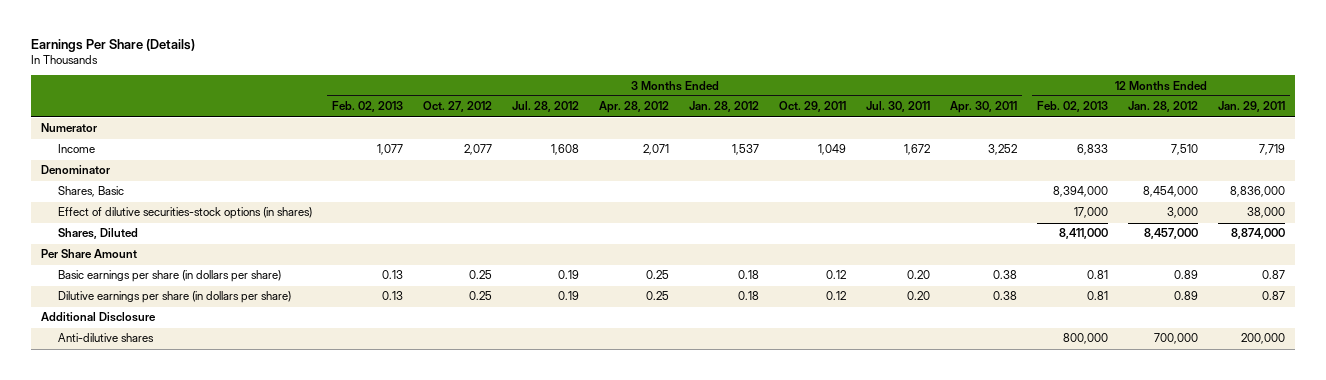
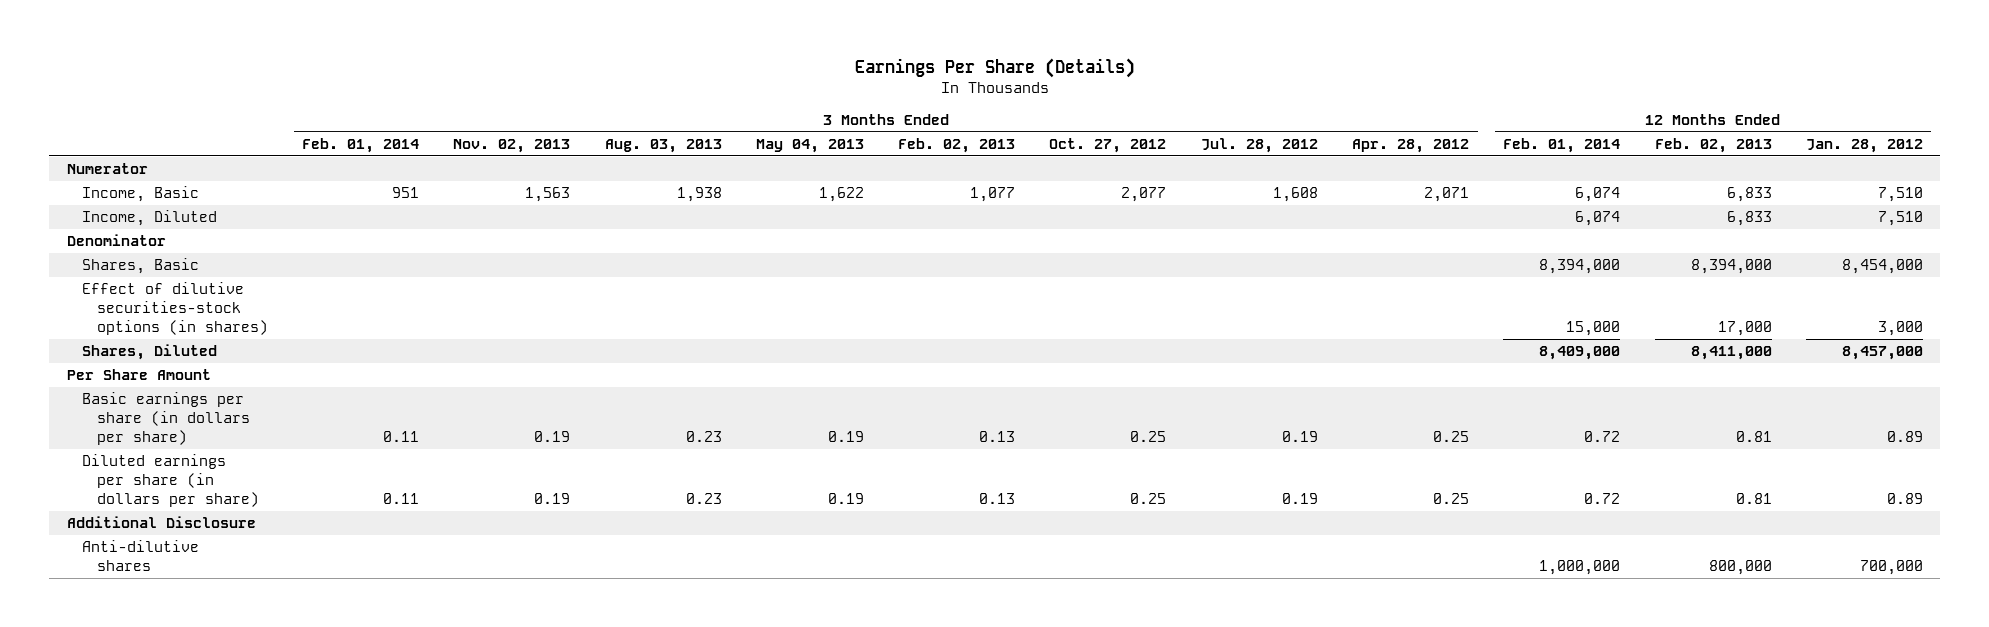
- | 3 Months Ended Feb. 02, 2013 | 3 Months Ended Oct. 27, 2012 | 3 Months Ended Jul. 28, 2012 | 3 Months Ended Apr. 28, 2012 | 3 Months Ended Jan. 28, 2012 | 3 Months Ended Oct. 29, 2011 | 3 Months Ended Jul. 30, 2011 | 3 Months Ended Apr. 30, 2011 | 12 Months Ended Feb. 02, 2013 | 12 Months Ended Jan. 28, 2012 | 12 Months Ended Jan. 29, 2011
+ | 3 Months Ended Feb. 01, 2014 | 3 Months Ended Nov. 02, 2013 | 3 Months Ended Aug. 03, 2013 | 3 Months Ended May 04, 2013 | 3 Months Ended Feb. 02, 2013 | 3 Months Ended Oct. 27, 2012 | 3 Months Ended Jul. 28, 2012 | 3 Months Ended Apr. 28, 2012 | 12 Months Ended Feb. 01, 2014 | 12 Months Ended Feb. 02, 2013 | 12 Months Ended Jan. 28, 2012
- Income | 1,077 | 2,077 | 1,608 | 2,071 | 1,537 | 1,049 | 1,672 | 3,252 | 6,833 | 7,510 | 7,719
+ Income, Basic | 951 | 1,563 | 1,938 | 1,622 | 1,077 | 2,077 | 1,608 | 2,071 | 6,074 | 6,833 | 7,510
+ Income, Diluted | | | | | | | | | 6,074 | 6,833 | 7,510
- Dilutive earnings per share (in dollars per share) | 0.13 | 0.25 | 0.19 | 0.25 | 0.18 | 0.12 | 0.20 | 0.38 | 0.81 | 0.89 | 0.87
+ Diluted earnings per share (in dollars per share) | 0.11 | 0.19 | 0.23 | 0.19 | 0.13 | 0.25 | 0.19 | 0.25 | 0.72 | 0.81 | 0.89

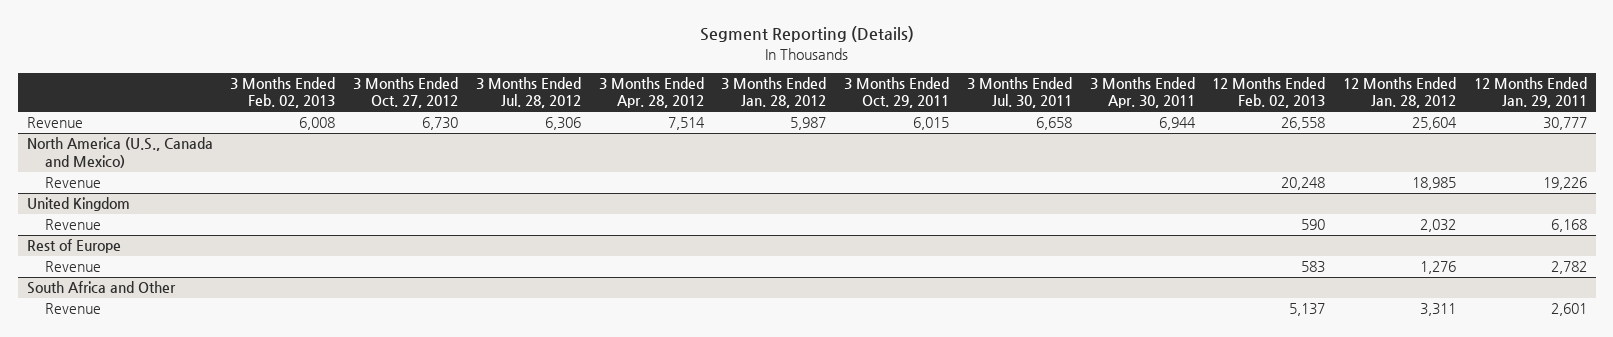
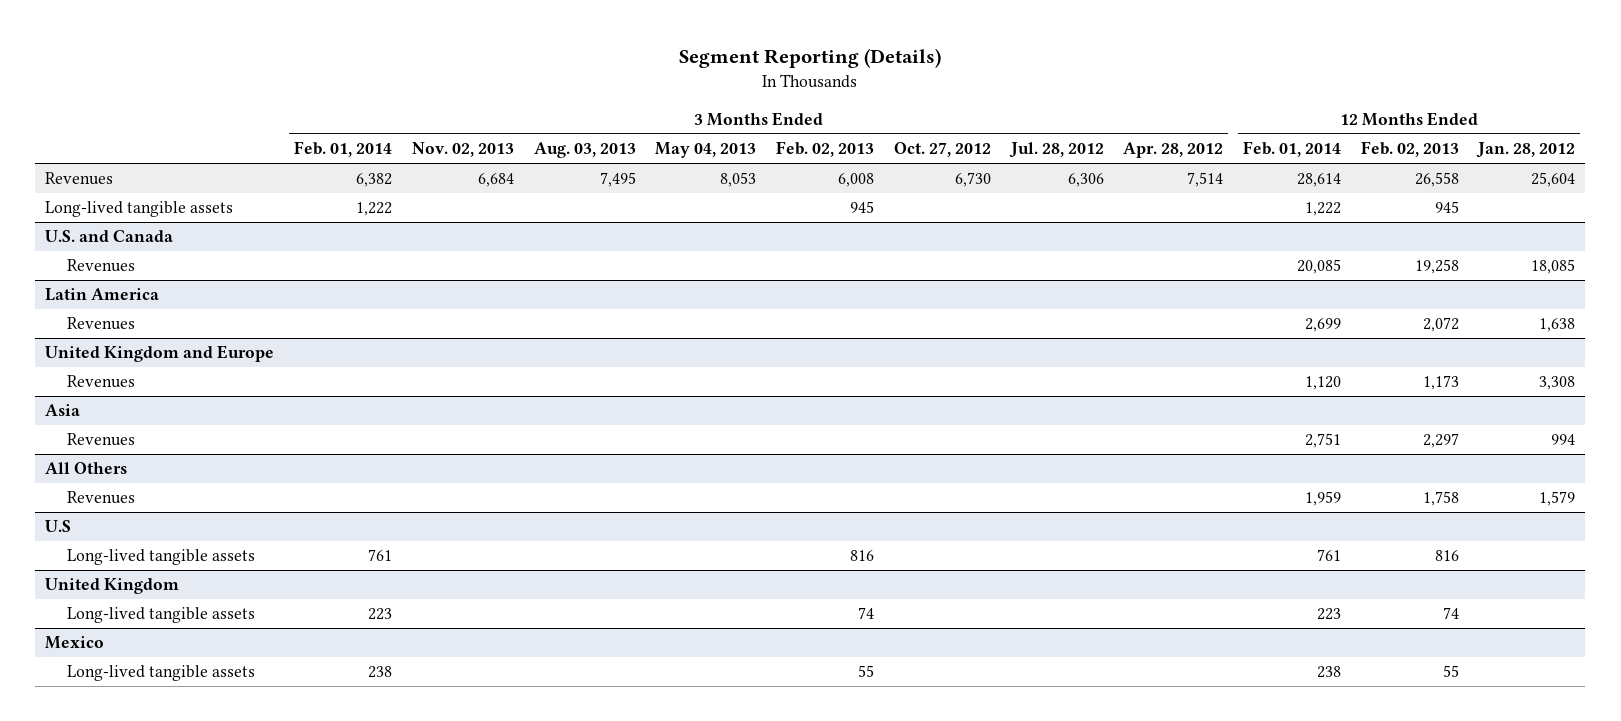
- | 3 Months Ended Feb. 02, 2013 | 3 Months Ended Oct. 27, 2012 | 3 Months Ended Jul. 28, 2012 | 3 Months Ended Apr. 28, 2012 | 3 Months Ended Jan. 28, 2012 | 3 Months Ended Oct. 29, 2011 | 3 Months Ended Jul. 30, 2011 | 3 Months Ended Apr. 30, 2011 | 12 Months Ended Feb. 02, 2013 | 12 Months Ended Jan. 28, 2012 | 12 Months Ended Jan. 29, 2011
+ | 3 Months Ended Feb. 01, 2014 | 3 Months Ended Nov. 02, 2013 | 3 Months Ended Aug. 03, 2013 | 3 Months Ended May 04, 2013 | 3 Months Ended Feb. 02, 2013 | 3 Months Ended Oct. 27, 2012 | 3 Months Ended Jul. 28, 2012 | 3 Months Ended Apr. 28, 2012 | 12 Months Ended Feb. 01, 2014 | 12 Months Ended Feb. 02, 2013 | 12 Months Ended Jan. 28, 2012
- Revenue | 6,008 | 6,730 | 6,306 | 7,514 | 5,987 | 6,015 | 6,658 | 6,944 | 26,558 | 25,604 | 30,777
- North America (U.S., Canada and Mexico)
- Revenue | | | | | | | | | 20,248 | 18,985 | 19,226
+ Revenues | 6,382 | 6,684 | 7,495 | 8,053 | 6,008 | 6,730 | 6,306 | 7,514 | 28,614 | 26,558 | 25,604
+ Long-lived tangible assets | 1,222 | | | | 945 | | | | 1,222 | 945 |
+ U.S. and Canada
+ Revenues | | | | | | | | | 20,085 | 19,258 | 18,085
+ Latin America
+ Revenues | | | | | | | | | 2,699 | 2,072 | 1,638
+ United Kingdom and Europe
+ Revenues | | | | | | | | | 1,120 | 1,173 | 3,308
+ Asia
+ Revenues | | | | | | | | | 2,751 | 2,297 | 994
+ All Others
+ Revenues | | | | | | | | | 1,959 | 1,758 | 1,579
+ U.S
+ Long-lived tangible assets | 761 | | | | 816 | | | | 761 | 816 |
@ United Kingdom
- Revenue | | | | | | | | | 590 | 2,032 | 6,168
- Rest of Europe
- Revenue | | | | | | | | | 583 | 1,276 | 2,782
- South Africa and Other
- Revenue | | | | | | | | | 5,137 | 3,311 | 2,601
@ United Kingdom
+ Long-lived tangible assets | 223 | | | | 74 | | | | 223 | 74 |
+ Mexico
+ Long-lived tangible assets | 238 | | | | 55 | | | | 238 | 55 |

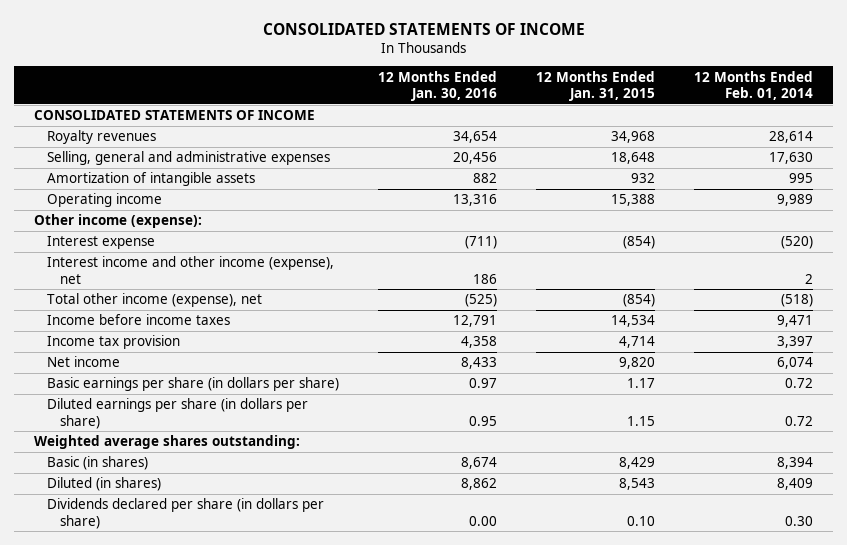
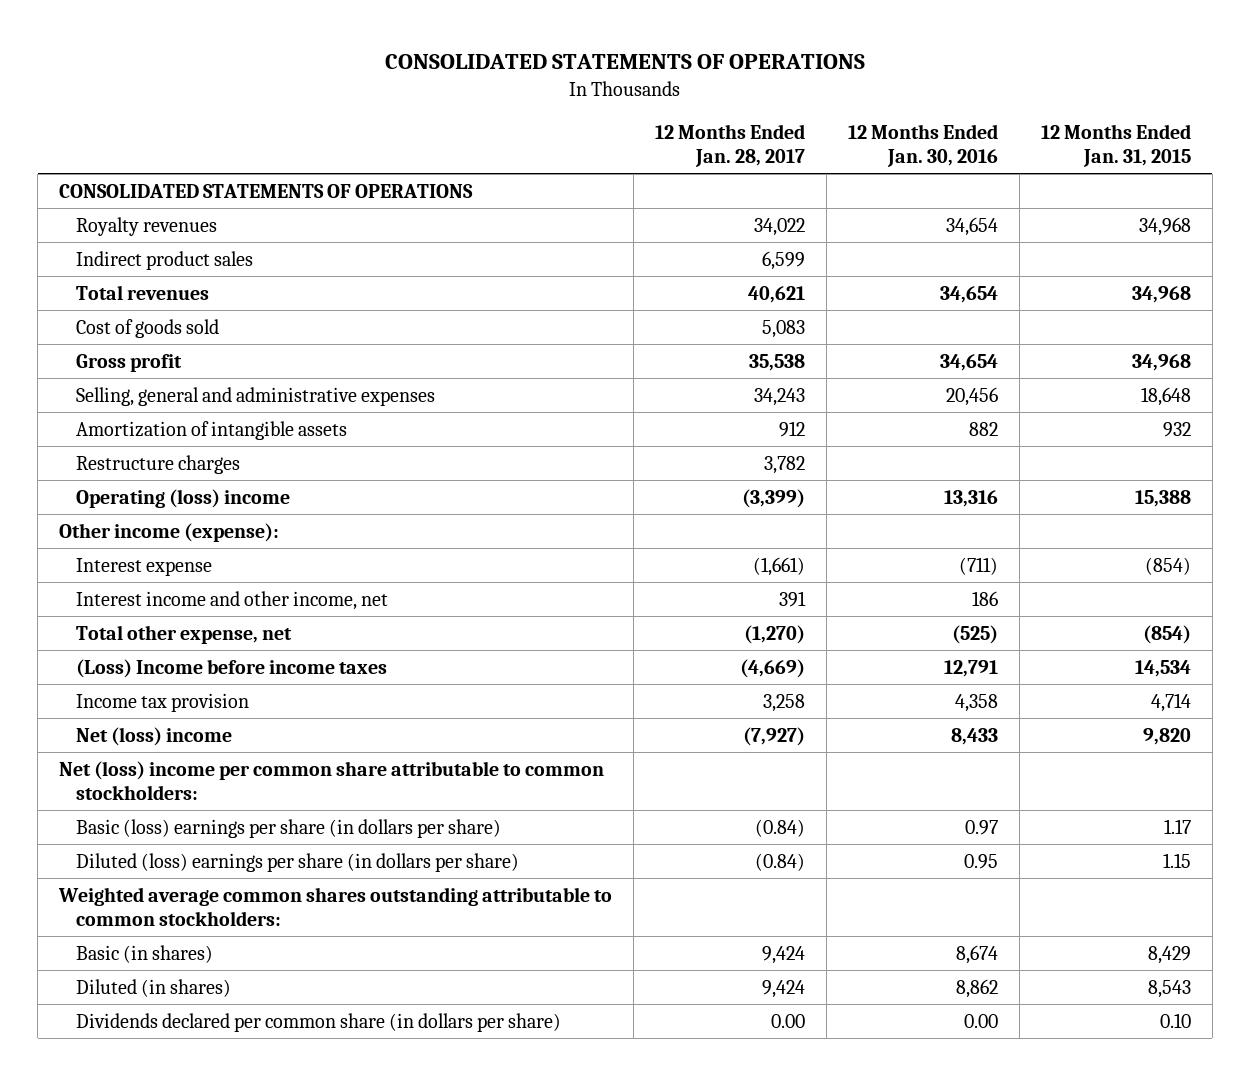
- CONSOLIDATED STATEMENTS OF INCOME
+ CONSOLIDATED STATEMENTS OF OPERATIONS
- | 12 Months Ended Jan. 30, 2016 | 12 Months Ended Jan. 31, 2015 | 12 Months Ended Feb. 01, 2014
+ | 12 Months Ended Jan. 28, 2017 | 12 Months Ended Jan. 30, 2016 | 12 Months Ended Jan. 31, 2015
- CONSOLIDATED STATEMENTS OF INCOME
+ CONSOLIDATED STATEMENTS OF OPERATIONS
+ Indirect product sales | 6,599 | |
+ Total revenues | 40,621 | 34,654 | 34,968
+ Cost of goods sold | 5,083 | |
+ Gross profit | 35,538 | 34,654 | 34,968
- Operating income | 13,316 | 15,388 | 9,989
+ Restructure charges | 3,782 | |
+ Operating (loss) income | (3,399) | 13,316 | 15,388
- Interest income and other income (expense), net | 186 | | 2
- Total other income (expense), net | (525) | (854) | (518)
- Income before income taxes | 12,791 | 14,534 | 9,471
+ Interest income and other income, net | 391 | 186 |
+ Total other expense, net | (1,270) | (525) | (854)
+ (Loss) Income before income taxes | (4,669) | 12,791 | 14,534
- Net income | 8,433 | 9,820 | 6,074
- Basic earnings per share (in dollars per share) | 0.97 | 1.17 | 0.72
- Diluted earnings per share (in dollars per share) | 0.95 | 1.15 | 0.72
- Weighted average shares outstanding:
+ Net (loss) income | (7,927) | 8,433 | 9,820
+ Net (loss) income per common share attributable to common stockholders:
+ Basic (loss) earnings per share (in dollars per share) | (0.84) | 0.97 | 1.17
+ Diluted (loss) earnings per share (in dollars per share) | (0.84) | 0.95 | 1.15
+ Weighted average common shares outstanding attributable to common stockholders:
- Dividends declared per share (in dollars per share) | 0.00 | 0.10 | 0.30
+ Dividends declared per common share (in dollars per share) | 0.00 | 0.00 | 0.10

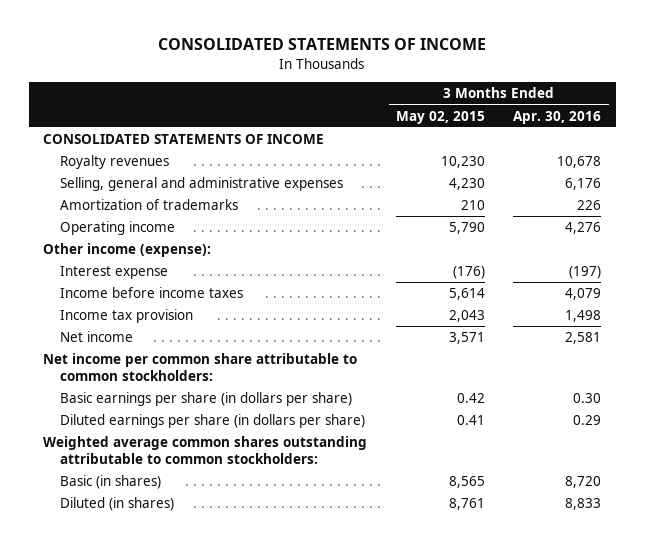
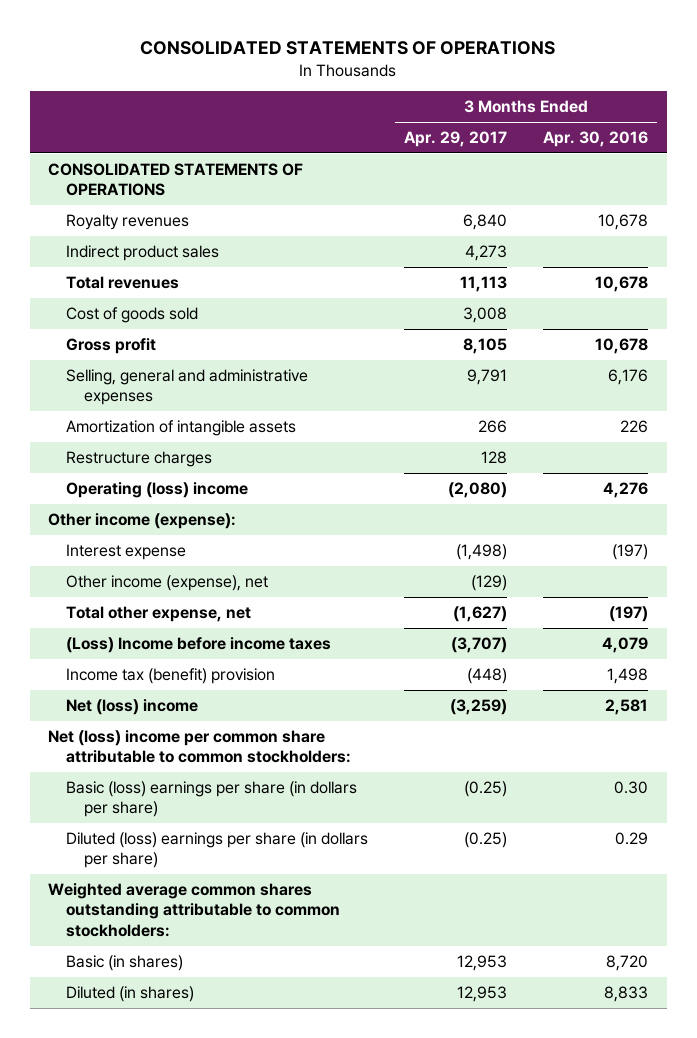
- CONSOLIDATED STATEMENTS OF INCOME
+ CONSOLIDATED STATEMENTS OF OPERATIONS
- | 3 Months Ended May 02, 2015 | 3 Months Ended Apr. 30, 2016
+ | 3 Months Ended Apr. 29, 2017 | 3 Months Ended Apr. 30, 2016
- CONSOLIDATED STATEMENTS OF INCOME
+ CONSOLIDATED STATEMENTS OF OPERATIONS
+ Indirect product sales | 4,273 |
+ Total revenues | 11,113 | 10,678
+ Cost of goods sold | 3,008 |
+ Gross profit | 8,105 | 10,678
- Amortization of trademarks | 210 | 226
- Operating income | 5,790 | 4,276
+ Amortization of intangible assets | 266 | 226
+ Restructure charges | 128 |
+ Operating (loss) income | (2,080) | 4,276
- Income before income taxes | 5,614 | 4,079
- Income tax provision | 2,043 | 1,498
- Net income | 3,571 | 2,581
- Net income per common share attributable to common stockholders:
- Basic earnings per share (in dollars per share) | 0.42 | 0.30
- Diluted earnings per share (in dollars per share) | 0.41 | 0.29
+ Other income (expense), net | (129) |
+ Total other expense, net | (1,627) | (197)
+ (Loss) Income before income taxes | (3,707) | 4,079
+ Income tax (benefit) provision | (448) | 1,498
+ Net (loss) income | (3,259) | 2,581
+ Net (loss) income per common share attributable to common stockholders:
+ Basic (loss) earnings per share (in dollars per share) | (0.25) | 0.30
+ Diluted (loss) earnings per share (in dollars per share) | (0.25) | 0.29

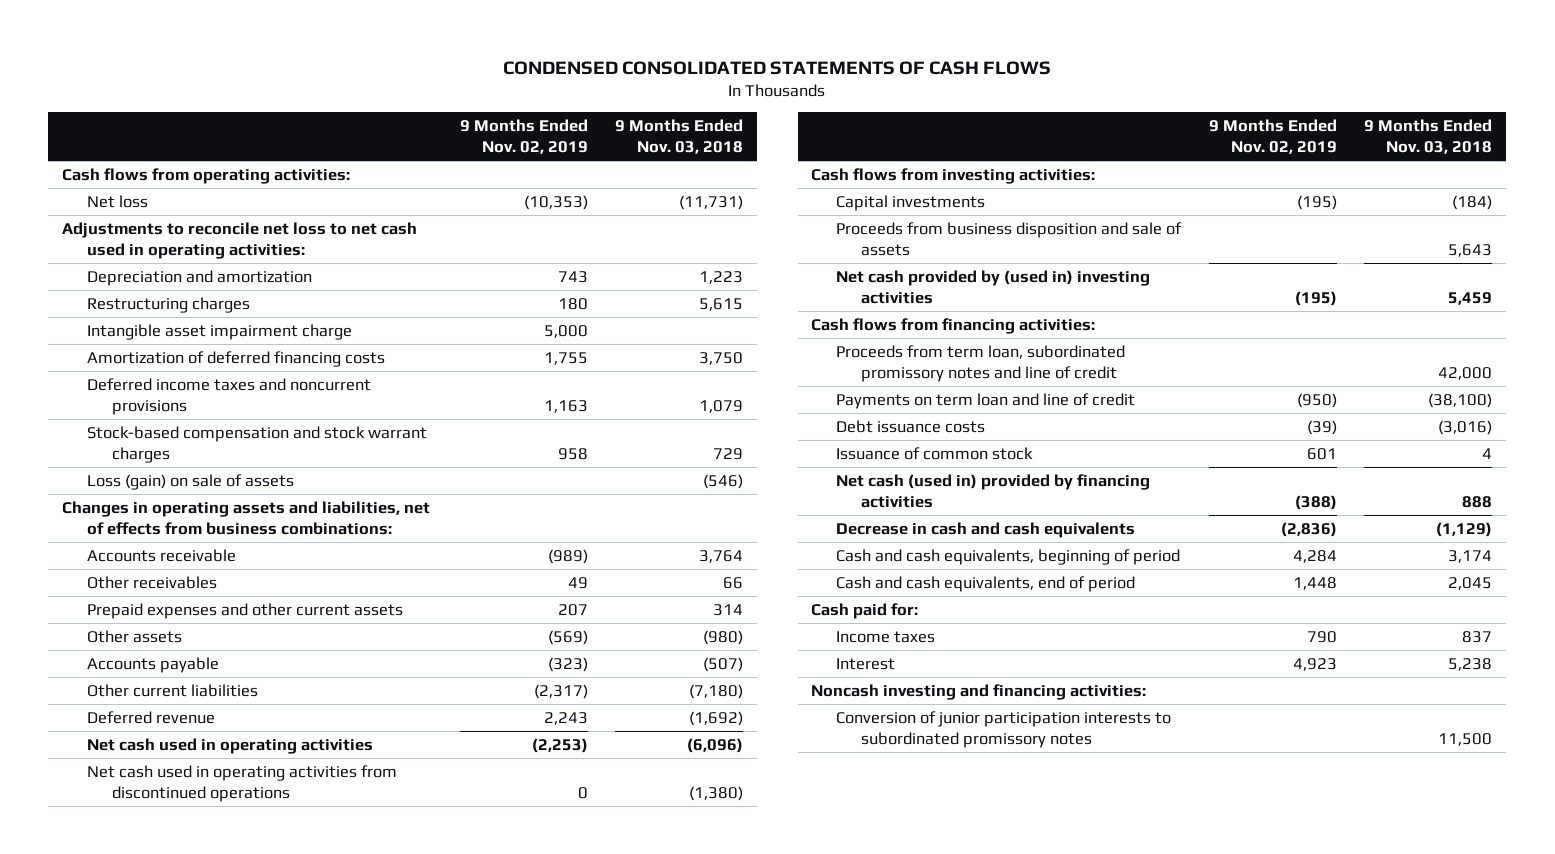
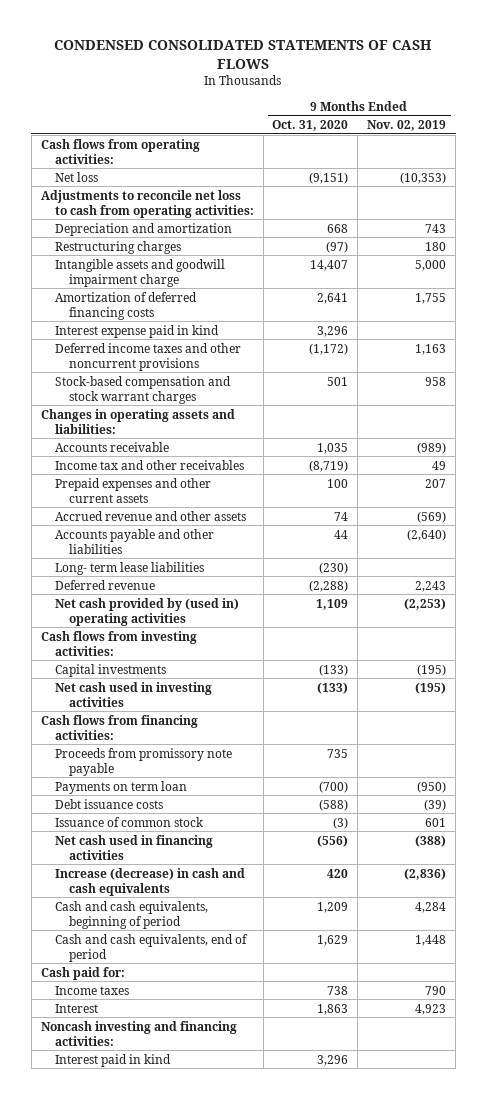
- | 9 Months Ended Nov. 02, 2019 | 9 Months Ended Nov. 03, 2018
+ | 9 Months Ended Oct. 31, 2020 | 9 Months Ended Nov. 02, 2019
- Adjustments to reconcile net loss to net cash used in operating activities:
+ Adjustments to reconcile net loss to cash from operating activities:
- Intangible asset impairment charge | 5,000 |
+ Intangible assets and goodwill impairment charge | 14,407 | 5,000
- Deferred income taxes and noncurrent provisions | 1,163 | 1,079
+ Interest expense paid in kind | 3,296 |
+ Deferred income taxes and other noncurrent provisions | (1,172) | 1,163
- Loss (gain) on sale of assets | | (546)
- Changes in operating assets and liabilities, net of effects from business combinations:
+ Changes in operating assets and liabilities:
- Other receivables | 49 | 66
+ Income tax and other receivables | (8,719) | 49
- Other assets | (569) | (980)
- Accounts payable | (323) | (507)
- Other current liabilities | (2,317) | (7,180)
+ Accrued revenue and other assets | 74 | (569)
+ Accounts payable and other liabilities | 44 | (2,640)
+ Long- term lease liabilities | (230) |
- Net cash used in operating activities | (2,253) | (6,096)
- Net cash used in operating activities from discontinued operations | 0 | (1,380)
+ Net cash provided by (used in) operating activities | 1,109 | (2,253)
- Proceeds from business disposition and sale of assets | | 5,643
- Net cash provided by (used in) investing activities | (195) | 5,459
+ Net cash used in investing activities | (133) | (195)
- Proceeds from term loan, subordinated promissory notes and line of credit | | 42,000
- Payments on term loan and line of credit | (950) | (38,100)
+ Proceeds from promissory note payable | 735 |
+ Payments on term loan | (700) | (950)
- Net cash (used in) provided by financing activities | (388) | 888
- Decrease in cash and cash equivalents | (2,836) | (1,129)
+ Net cash used in financing activities | (556) | (388)
+ Increase (decrease) in cash and cash equivalents | 420 | (2,836)
- Conversion of junior participation interests to subordinated promissory notes | | 11,500
+ Interest paid in kind | 3,296 |

